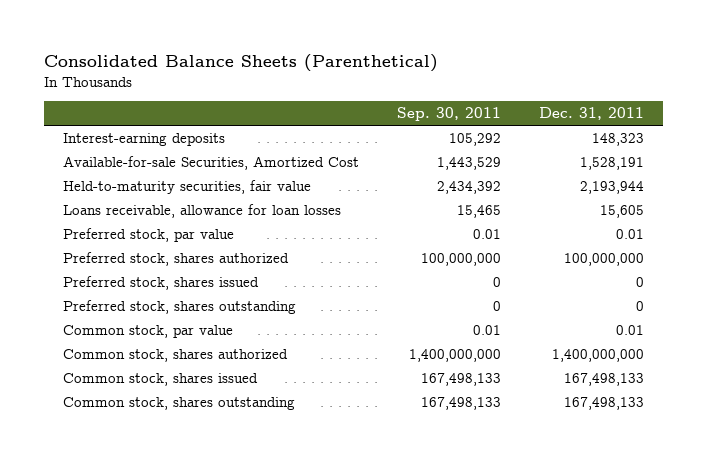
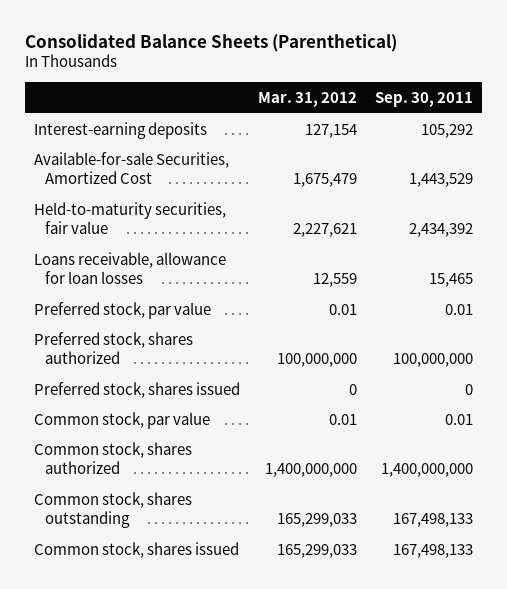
- | Sep. 30, 2011 | Dec. 31, 2011
+ | Mar. 31, 2012 | Sep. 30, 2011
- Preferred stock, shares outstanding | 0 | 0
moved down: Common stock, shares issued | 165,299,033 | 167,498,133

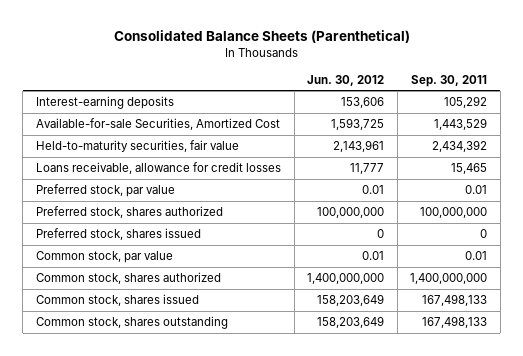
- | Mar. 31, 2012 | Sep. 30, 2011
+ | Jun. 30, 2012 | Sep. 30, 2011
- Loans receivable, allowance for loan losses | 12,559 | 15,465
+ Loans receivable, allowance for credit losses | 11,777 | 15,465
moved down: Common stock, shares outstanding | 158,203,649 | 167,498,133

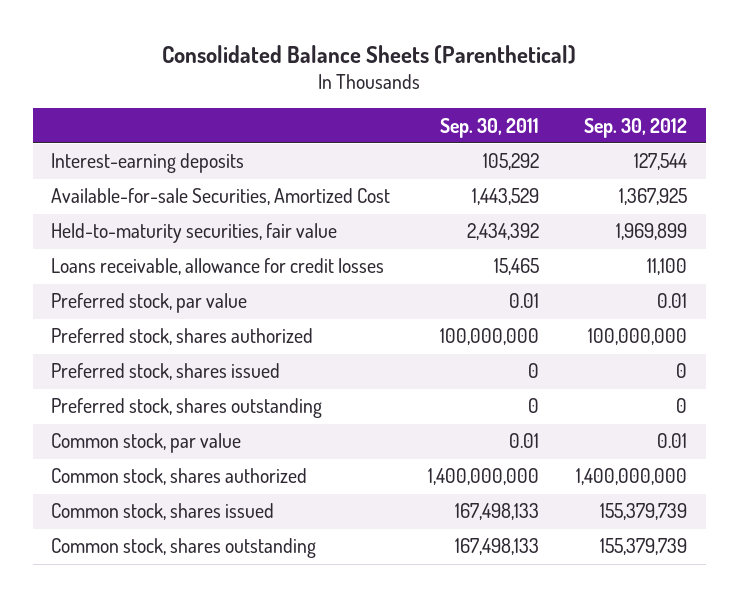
- | Jun. 30, 2012 | Sep. 30, 2011
+ | Sep. 30, 2011 | Sep. 30, 2012
+ Preferred stock, shares outstanding | 0 | 0

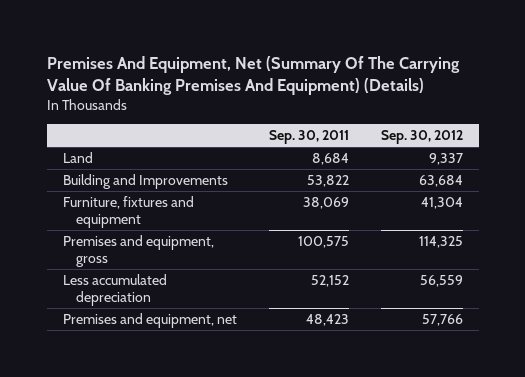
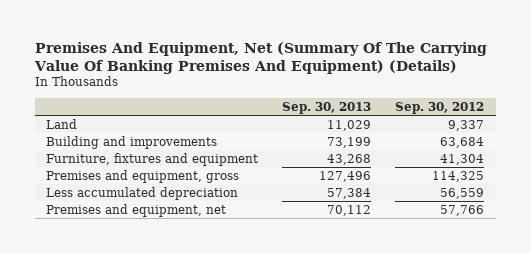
- | Sep. 30, 2011 | Sep. 30, 2012
+ | Sep. 30, 2013 | Sep. 30, 2012
- Building and Improvements | 53,822 | 63,684
+ Building and improvements | 73,199 | 63,684

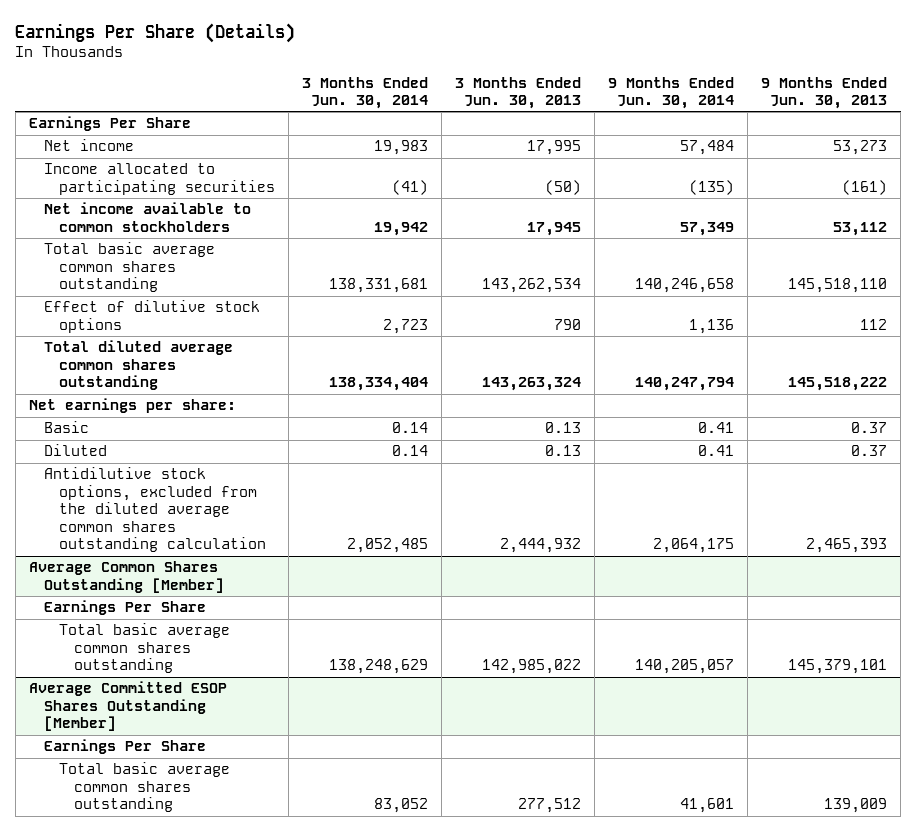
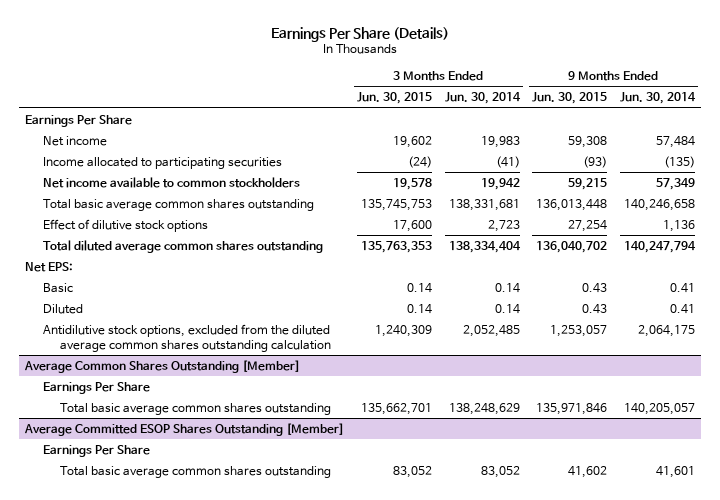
- | 3 Months Ended Jun. 30, 2014 | 3 Months Ended Jun. 30, 2013 | 9 Months Ended Jun. 30, 2014 | 9 Months Ended Jun. 30, 2013
+ | 3 Months Ended Jun. 30, 2015 | 3 Months Ended Jun. 30, 2014 | 9 Months Ended Jun. 30, 2015 | 9 Months Ended Jun. 30, 2014
- Net earnings per share:
+ Net EPS:

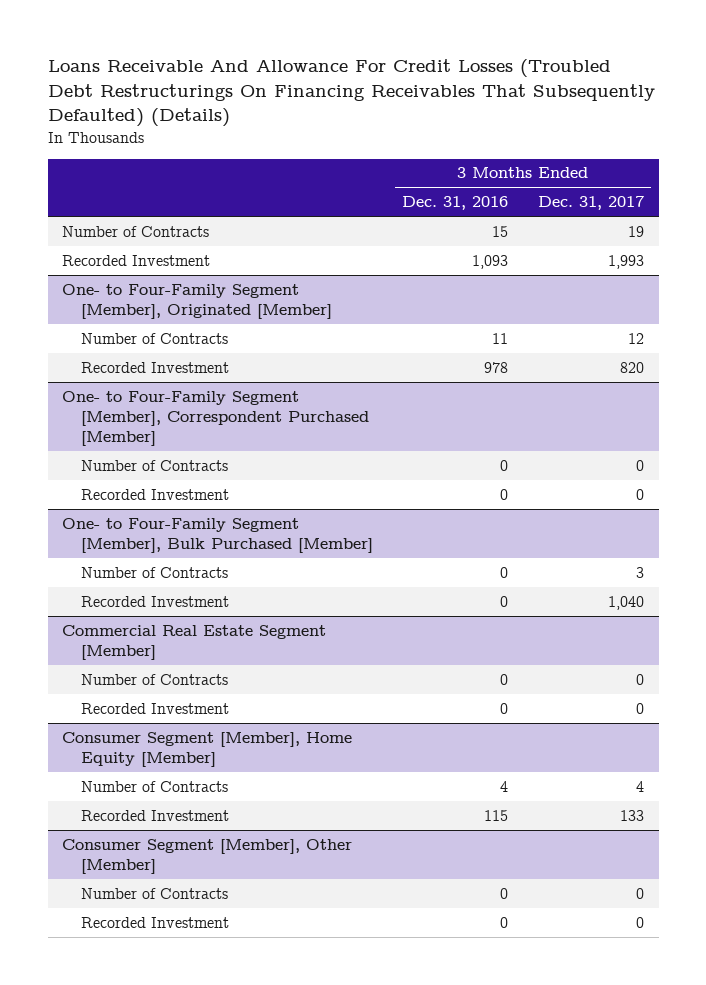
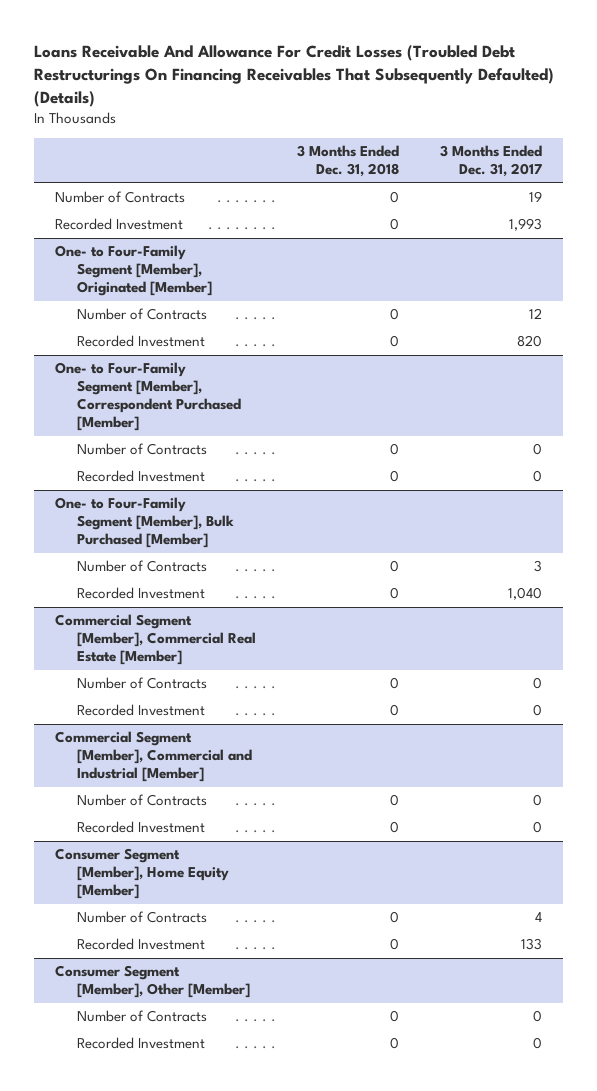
- | 3 Months Ended Dec. 31, 2016 | 3 Months Ended Dec. 31, 2017
+ | 3 Months Ended Dec. 31, 2018 | 3 Months Ended Dec. 31, 2017
- Commercial Real Estate Segment [Member]
+ Commercial Segment [Member], Commercial Real Estate [Member]
+ Commercial Segment [Member], Commercial and Industrial [Member]
+ Number of Contracts | 0 | 0
+ Recorded Investment | 0 | 0

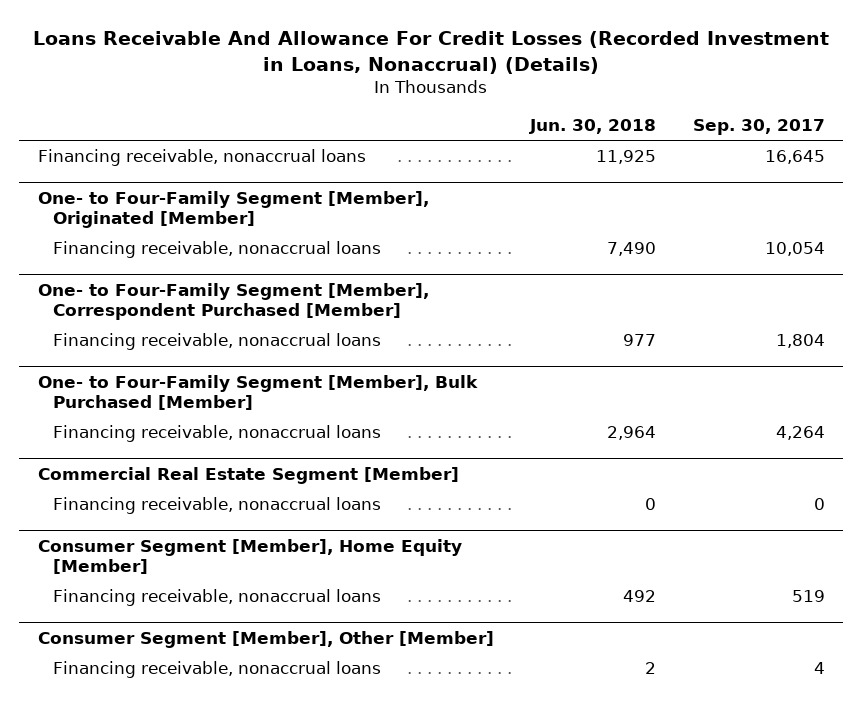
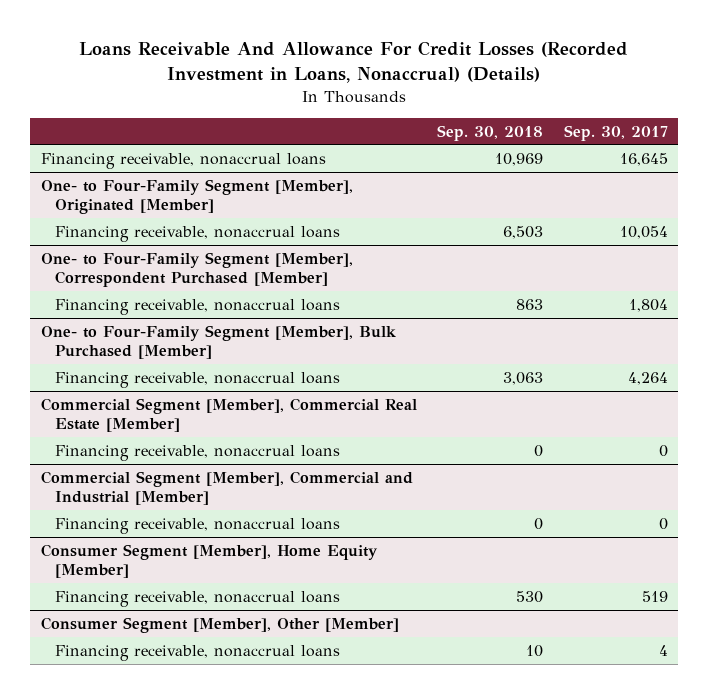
- | Jun. 30, 2018 | Sep. 30, 2017
+ | Sep. 30, 2018 | Sep. 30, 2017
- Commercial Real Estate Segment [Member]
+ Commercial Segment [Member], Commercial Real Estate [Member]
+ Commercial Segment [Member], Commercial and Industrial [Member]
+ Financing receivable, nonaccrual loans | 0 | 0

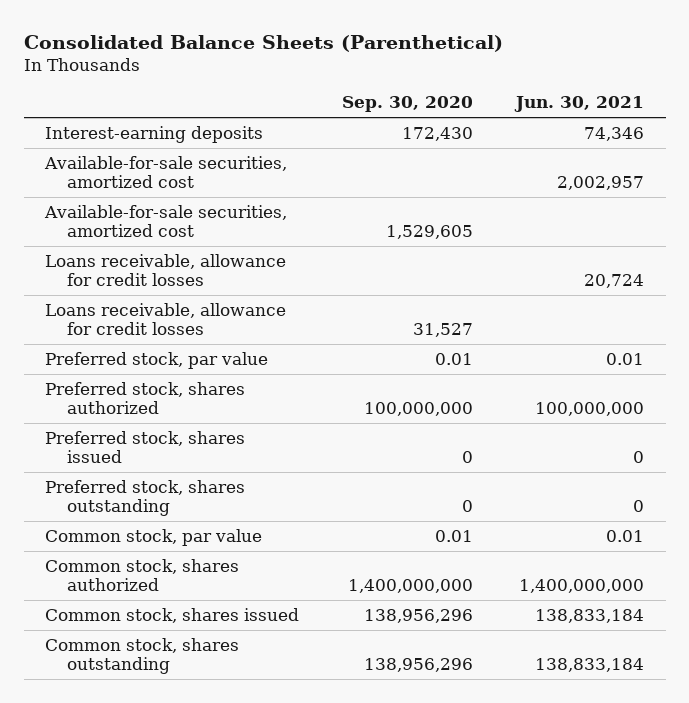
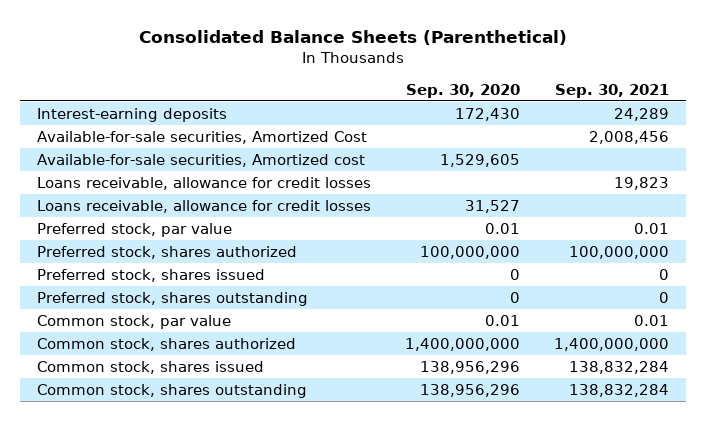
- | Sep. 30, 2020 | Jun. 30, 2021
+ | Sep. 30, 2020 | Sep. 30, 2021
- Available-for-sale securities, amortized cost | | 2,002,957
- Available-for-sale securities, amortized cost | 1,529,605 |
+ Available-for-sale securities, Amortized Cost | | 2,008,456
+ Available-for-sale securities, Amortized cost | 1,529,605 |

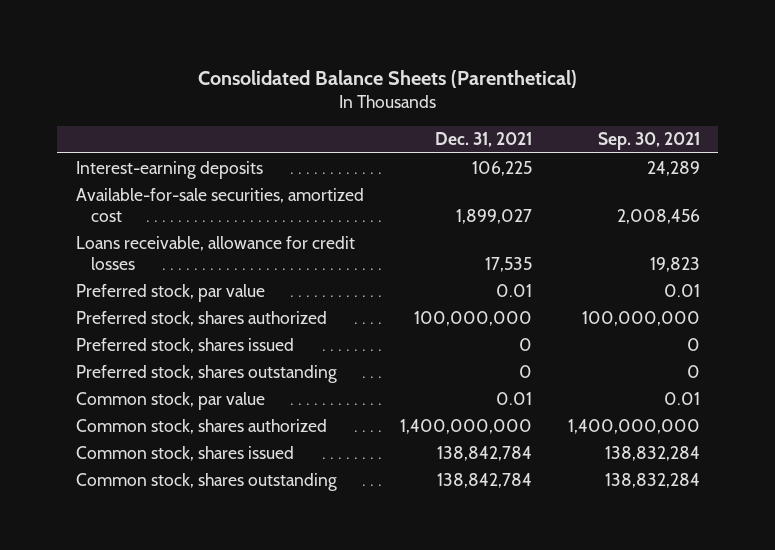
- | Sep. 30, 2020 | Sep. 30, 2021
+ | Dec. 31, 2021 | Sep. 30, 2021
- Available-for-sale securities, Amortized Cost | | 2,008,456
- Available-for-sale securities, Amortized cost | 1,529,605 |
+ Available-for-sale securities, amortized cost | 1,899,027 | 2,008,456
- Loans receivable, allowance for credit losses | 31,527 |

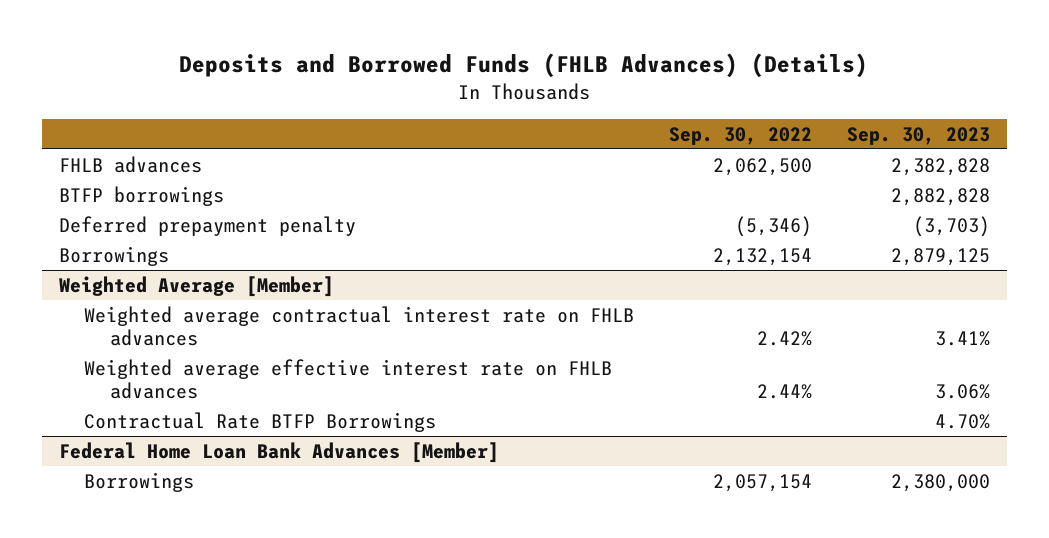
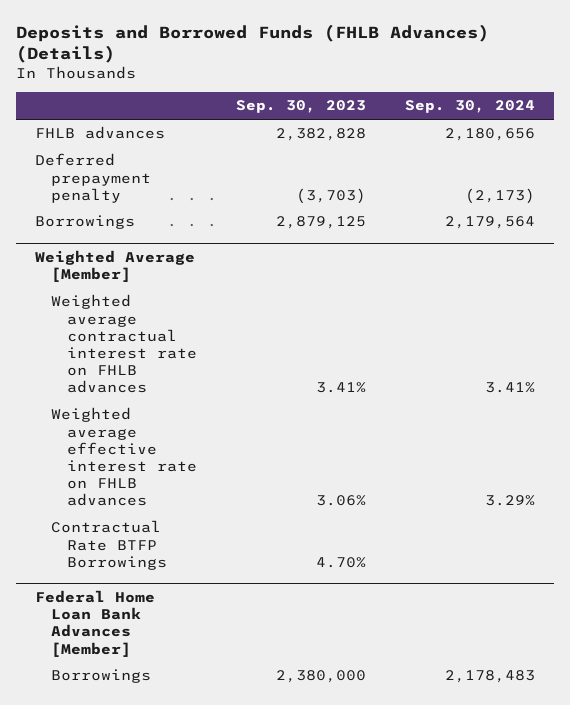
- | Sep. 30, 2022 | Sep. 30, 2023
+ | Sep. 30, 2023 | Sep. 30, 2024
- BTFP borrowings | | 2,882,828

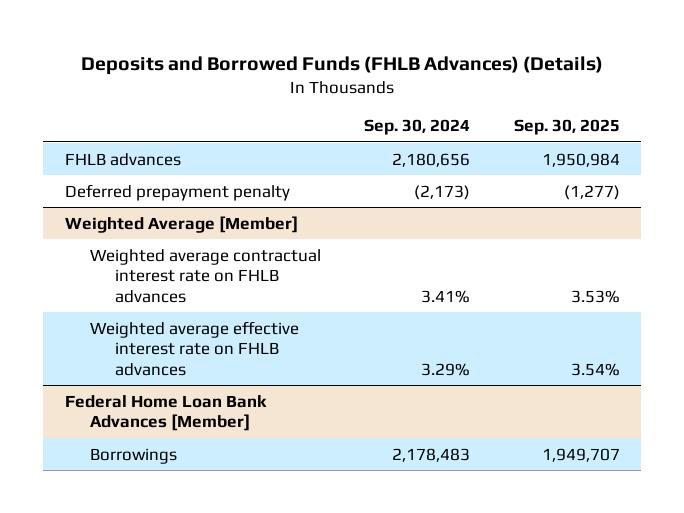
- | Sep. 30, 2023 | Sep. 30, 2024
+ | Sep. 30, 2024 | Sep. 30, 2025
- Borrowings | 2,879,125 | 2,179,564
@ Weighted Average [Member]
- Contractual Rate BTFP Borrowings | 4.70% |

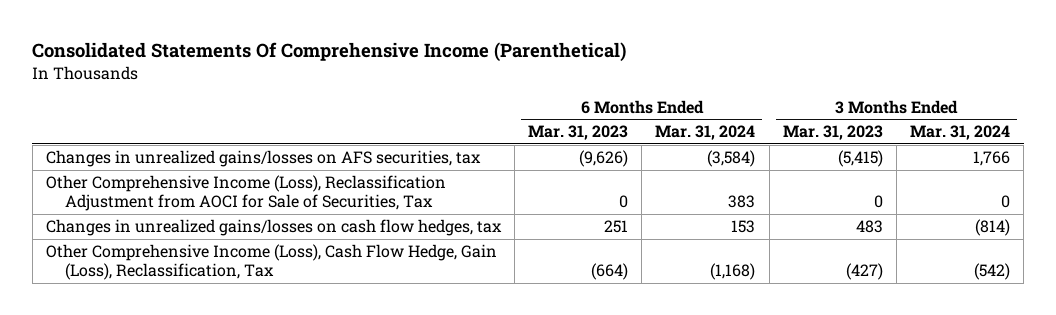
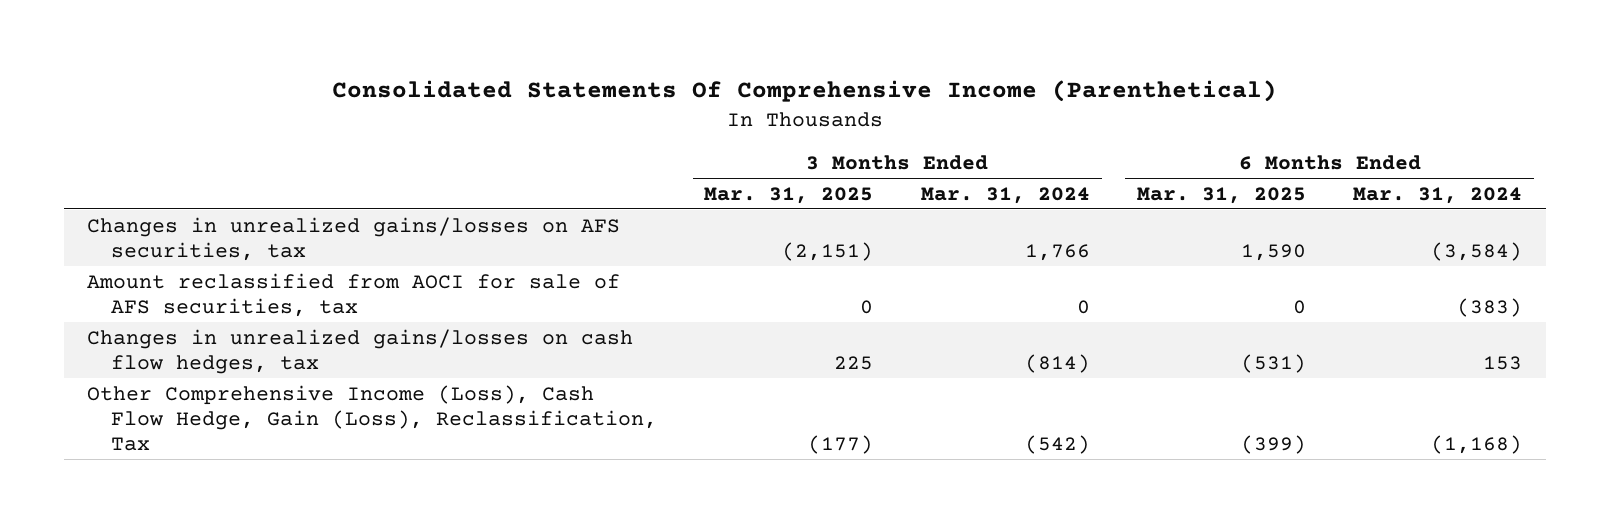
- | 6 Months Ended Mar. 31, 2023 | 6 Months Ended Mar. 31, 2024 | 3 Months Ended Mar. 31, 2023 | 3 Months Ended Mar. 31, 2024
+ | 3 Months Ended Mar. 31, 2025 | 3 Months Ended Mar. 31, 2024 | 6 Months Ended Mar. 31, 2025 | 6 Months Ended Mar. 31, 2024
- Other Comprehensive Income (Loss), Reclassification Adjustment from AOCI for Sale of Securities, Tax | 0 | 383 | 0 | 0
+ Amount reclassified from AOCI for sale of AFS securities, tax | 0 | 0 | 0 | (383)

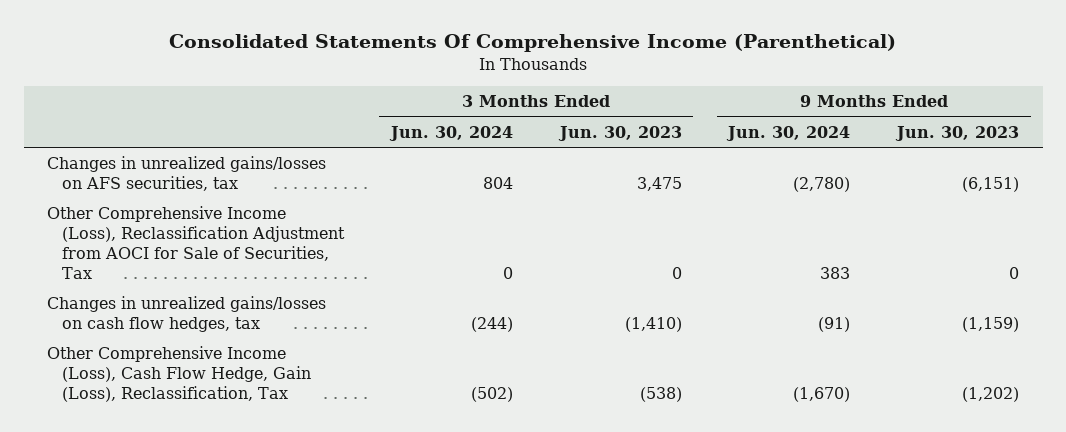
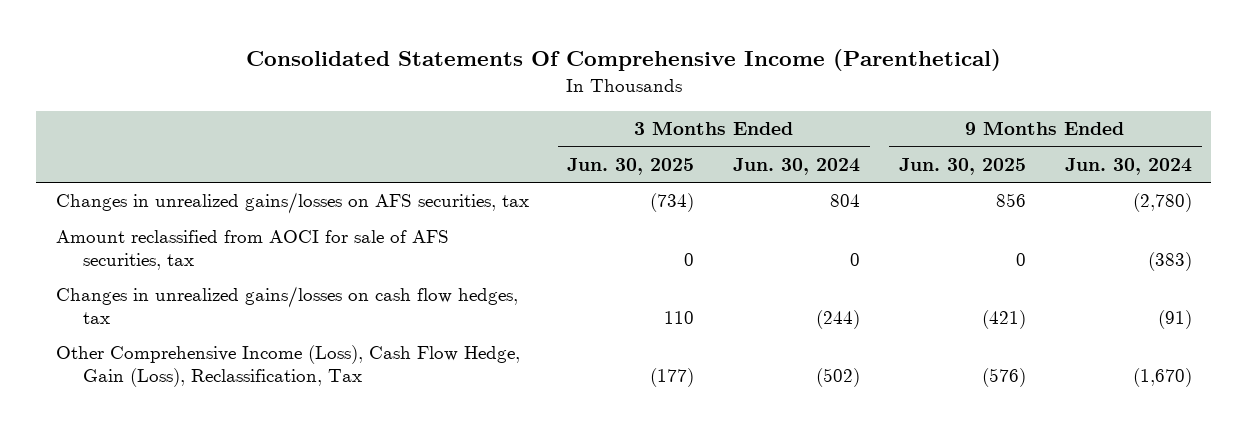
- | 3 Months Ended Jun. 30, 2024 | 3 Months Ended Jun. 30, 2023 | 9 Months Ended Jun. 30, 2024 | 9 Months Ended Jun. 30, 2023
+ | 3 Months Ended Jun. 30, 2025 | 3 Months Ended Jun. 30, 2024 | 9 Months Ended Jun. 30, 2025 | 9 Months Ended Jun. 30, 2024
- Other Comprehensive Income (Loss), Reclassification Adjustment from AOCI for Sale of Securities, Tax | 0 | 0 | 383 | 0
+ Amount reclassified from AOCI for sale of AFS securities, tax | 0 | 0 | 0 | (383)

